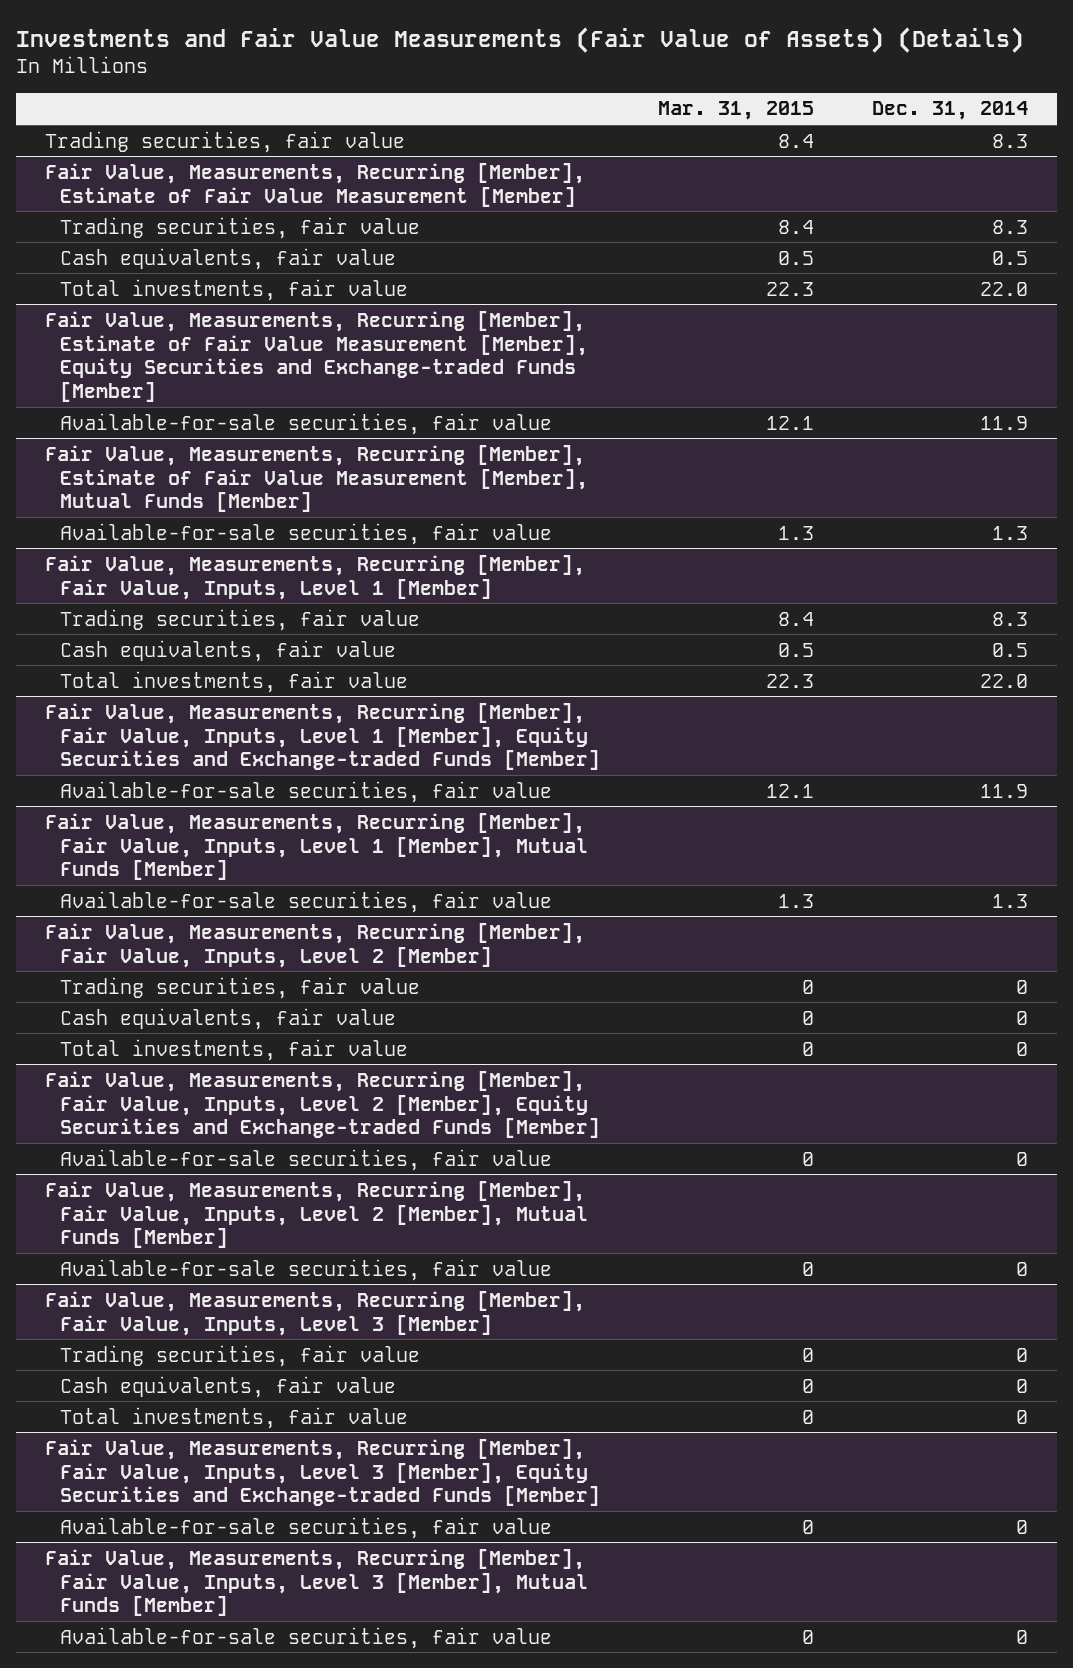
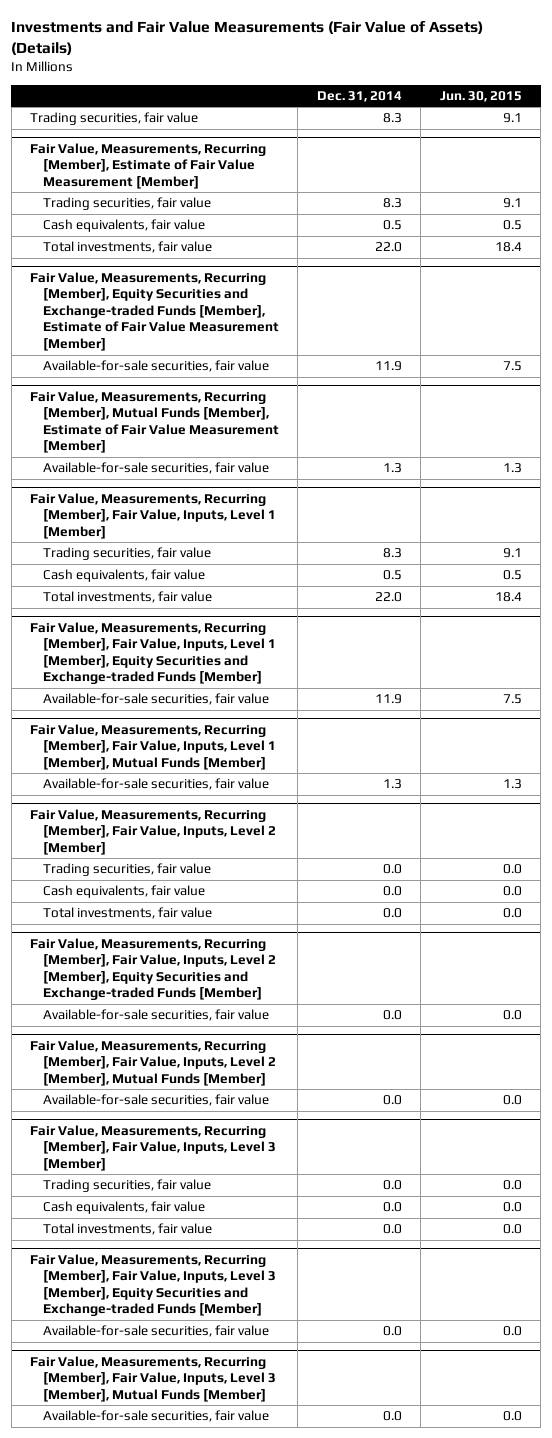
- | Mar. 31, 2015 | Dec. 31, 2014
+ | Dec. 31, 2014 | Jun. 30, 2015
- Fair Value, Measurements, Recurring [Member], Estimate of Fair Value Measurement [Member], Equity Securities and Exchange-traded Funds [Member]
+ Fair Value, Measurements, Recurring [Member], Equity Securities and Exchange-traded Funds [Member], Estimate of Fair Value Measurement [Member]
- Fair Value, Measurements, Recurring [Member], Estimate of Fair Value Measurement [Member], Mutual Funds [Member]
+ Fair Value, Measurements, Recurring [Member], Mutual Funds [Member], Estimate of Fair Value Measurement [Member]
@ Fair Value, Measurements, Recurring [Member], Fair Value, Inputs, Level 2 [Member]
- Trading securities, fair value | 0 | 0
- Cash equivalents, fair value | 0 | 0
- Total investments, fair value | 0 | 0
+ Trading securities, fair value | 0.0 | 0.0
+ Cash equivalents, fair value | 0.0 | 0.0
+ Total investments, fair value | 0.0 | 0.0
@ Fair Value, Measurements, Recurring [Member], Fair Value, Inputs, Level 2 [Member], Equity Securities and Exchange-traded Funds [Member]
- Available-for-sale securities, fair value | 0 | 0
+ Available-for-sale securities, fair value | 0.0 | 0.0
@ Fair Value, Measurements, Recurring [Member], Fair Value, Inputs, Level 2 [Member], Mutual Funds [Member]
- Available-for-sale securities, fair value | 0 | 0
+ Available-for-sale securities, fair value | 0.0 | 0.0
@ Fair Value, Measurements, Recurring [Member], Fair Value, Inputs, Level 3 [Member]
- Trading securities, fair value | 0 | 0
- Cash equivalents, fair value | 0 | 0
- Total investments, fair value | 0 | 0
+ Trading securities, fair value | 0.0 | 0.0
+ Cash equivalents, fair value | 0.0 | 0.0
+ Total investments, fair value | 0.0 | 0.0
@ Fair Value, Measurements, Recurring [Member], Fair Value, Inputs, Level 3 [Member], Equity Securities and Exchange-traded Funds [Member]
- Available-for-sale securities, fair value | 0 | 0
+ Available-for-sale securities, fair value | 0.0 | 0.0
@ Fair Value, Measurements, Recurring [Member], Fair Value, Inputs, Level 3 [Member], Mutual Funds [Member]
- Available-for-sale securities, fair value | 0 | 0
+ Available-for-sale securities, fair value | 0.0 | 0.0

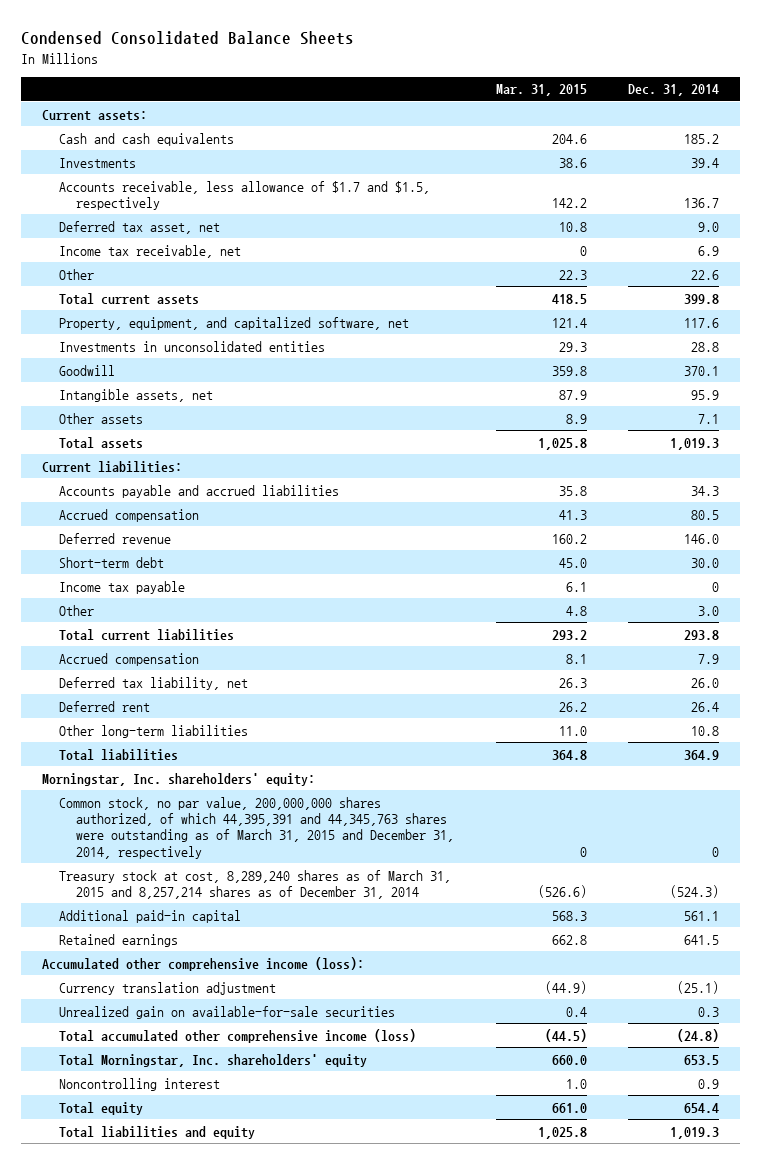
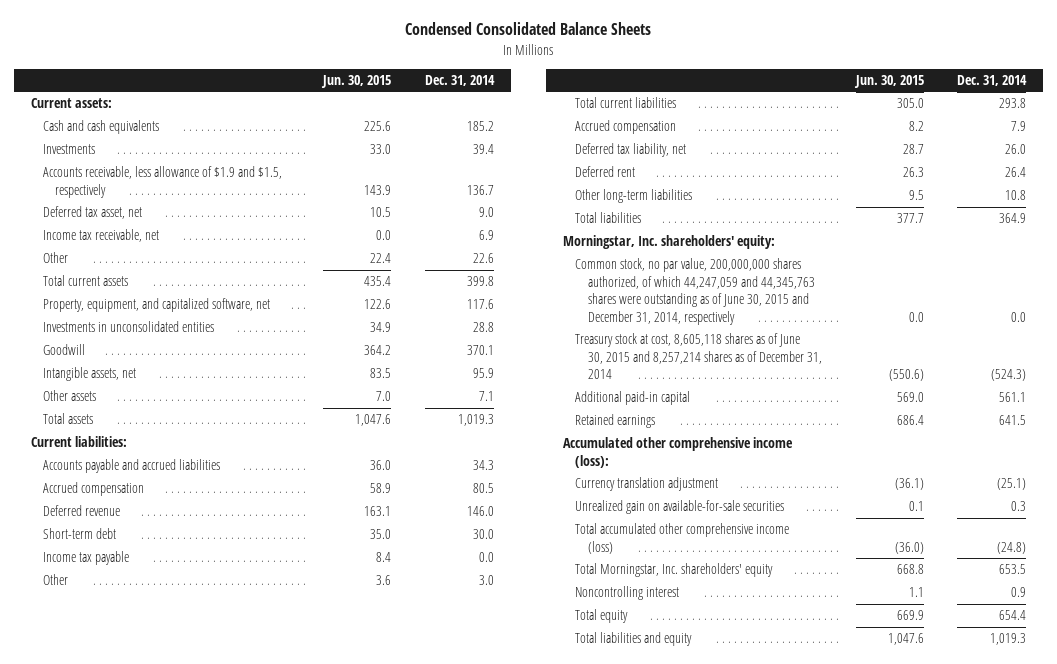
- | Mar. 31, 2015 | Dec. 31, 2014
+ | Jun. 30, 2015 | Dec. 31, 2014
- Accounts receivable, less allowance of $1.7 and $1.5, respectively | 142.2 | 136.7
+ Accounts receivable, less allowance of $1.9 and $1.5, respectively | 143.9 | 136.7
- Income tax payable | 6.1 | 0
+ Income tax payable | 8.4 | 0.0
- Common stock, no par value, 200,000,000 shares authorized, of which 44,395,391 and 44,345,763 shares were outstanding as of March 31, 2015 and December 31, 2014, respectively | 0 | 0
- Treasury stock at cost, 8,289,240 shares as of March 31, 2015 and 8,257,214 shares as of December 31, 2014 | (526.6) | (524.3)
+ Common stock, no par value, 200,000,000 shares authorized, of which 44,247,059 and 44,345,763 shares were outstanding as of June 30, 2015 and December 31, 2014, respectively | 0.0 | 0.0
+ Treasury stock at cost, 8,605,118 shares as of June 30, 2015 and 8,257,214 shares as of December 31, 2014 | (550.6) | (524.3)

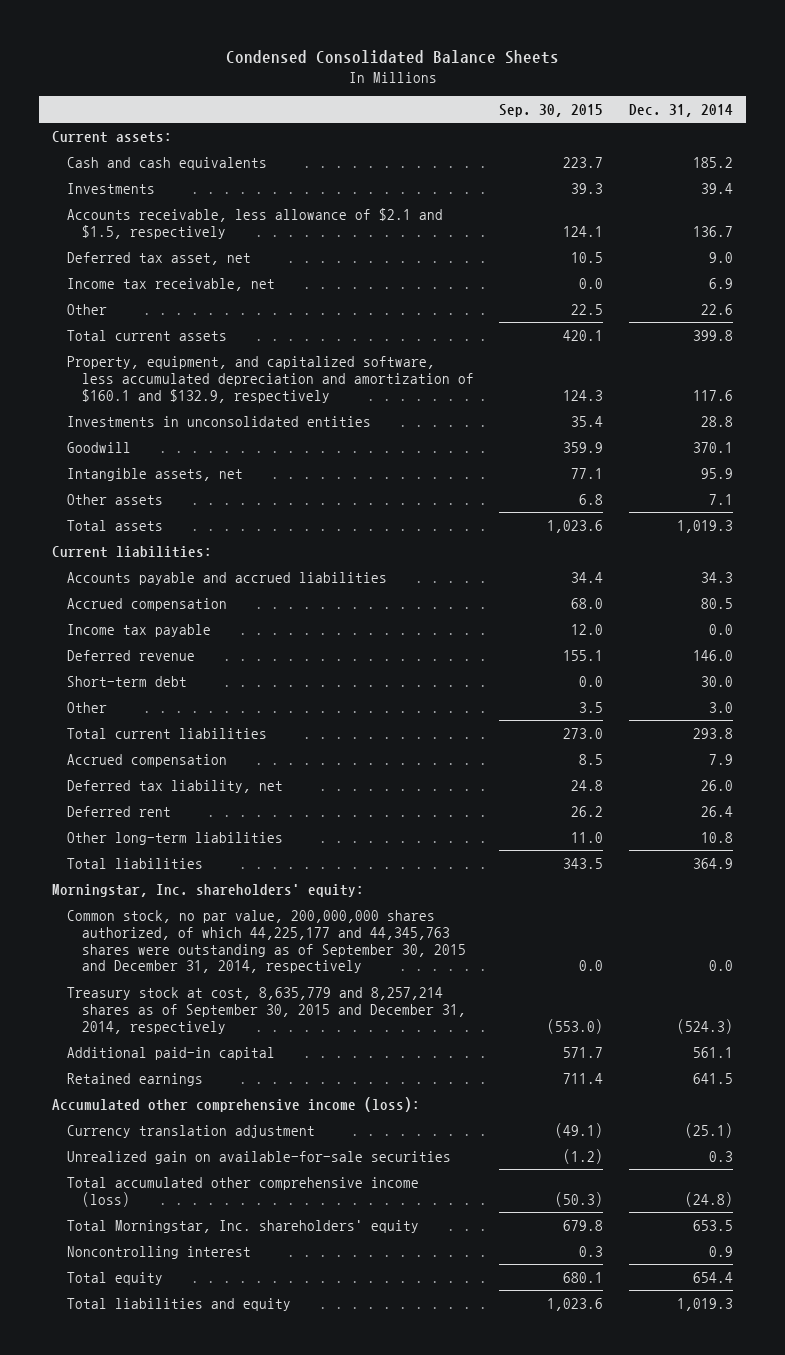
- | Jun. 30, 2015 | Dec. 31, 2014
+ | Sep. 30, 2015 | Dec. 31, 2014
- Accounts receivable, less allowance of $1.9 and $1.5, respectively | 143.9 | 136.7
+ Accounts receivable, less allowance of $2.1 and $1.5, respectively | 124.1 | 136.7
- Property, equipment, and capitalized software, net | 122.6 | 117.6
+ Property, equipment, and capitalized software, less accumulated depreciation and amortization of $160.1 and $132.9, respectively | 124.3 | 117.6
moved up: Income tax payable | 12.0 | 0.0
- Common stock, no par value, 200,000,000 shares authorized, of which 44,247,059 and 44,345,763 shares were outstanding as of June 30, 2015 and December 31, 2014, respectively | 0.0 | 0.0
- Treasury stock at cost, 8,605,118 shares as of June 30, 2015 and 8,257,214 shares as of December 31, 2014 | (550.6) | (524.3)
+ Common stock, no par value, 200,000,000 shares authorized, of which 44,225,177 and 44,345,763 shares were outstanding as of September 30, 2015 and December 31, 2014, respectively | 0.0 | 0.0
+ Treasury stock at cost, 8,635,779 and 8,257,214 shares as of September 30, 2015 and December 31, 2014, respectively | (553.0) | (524.3)

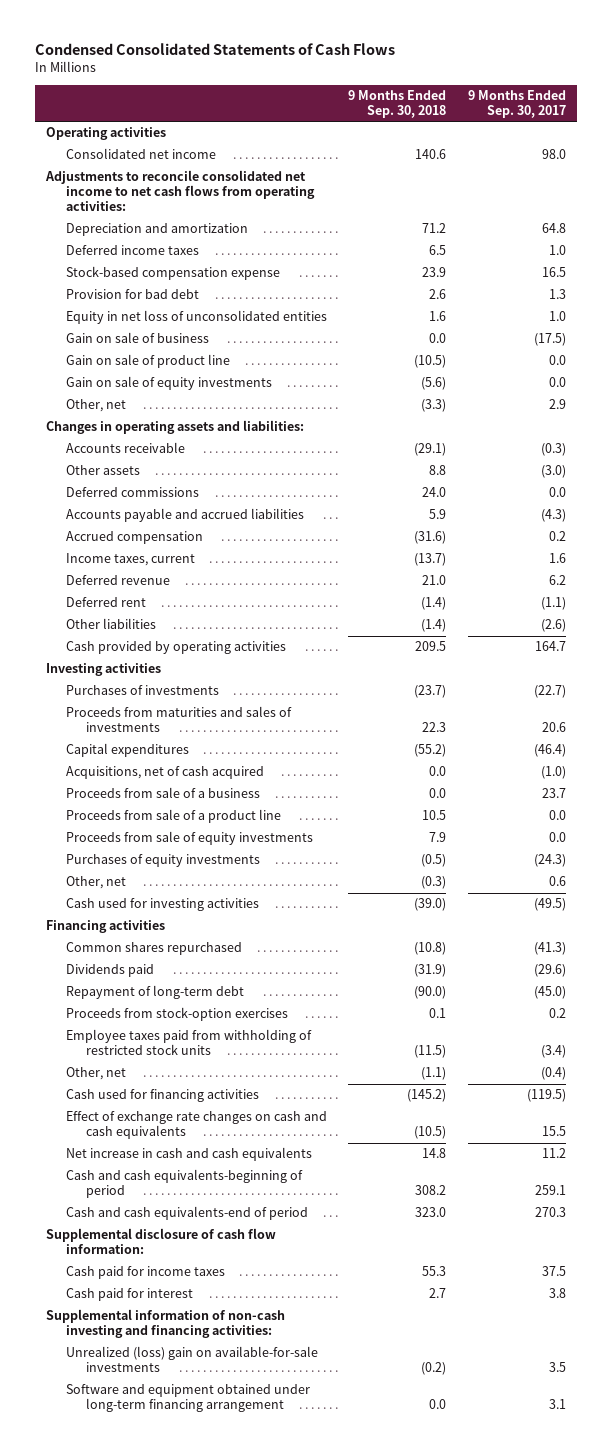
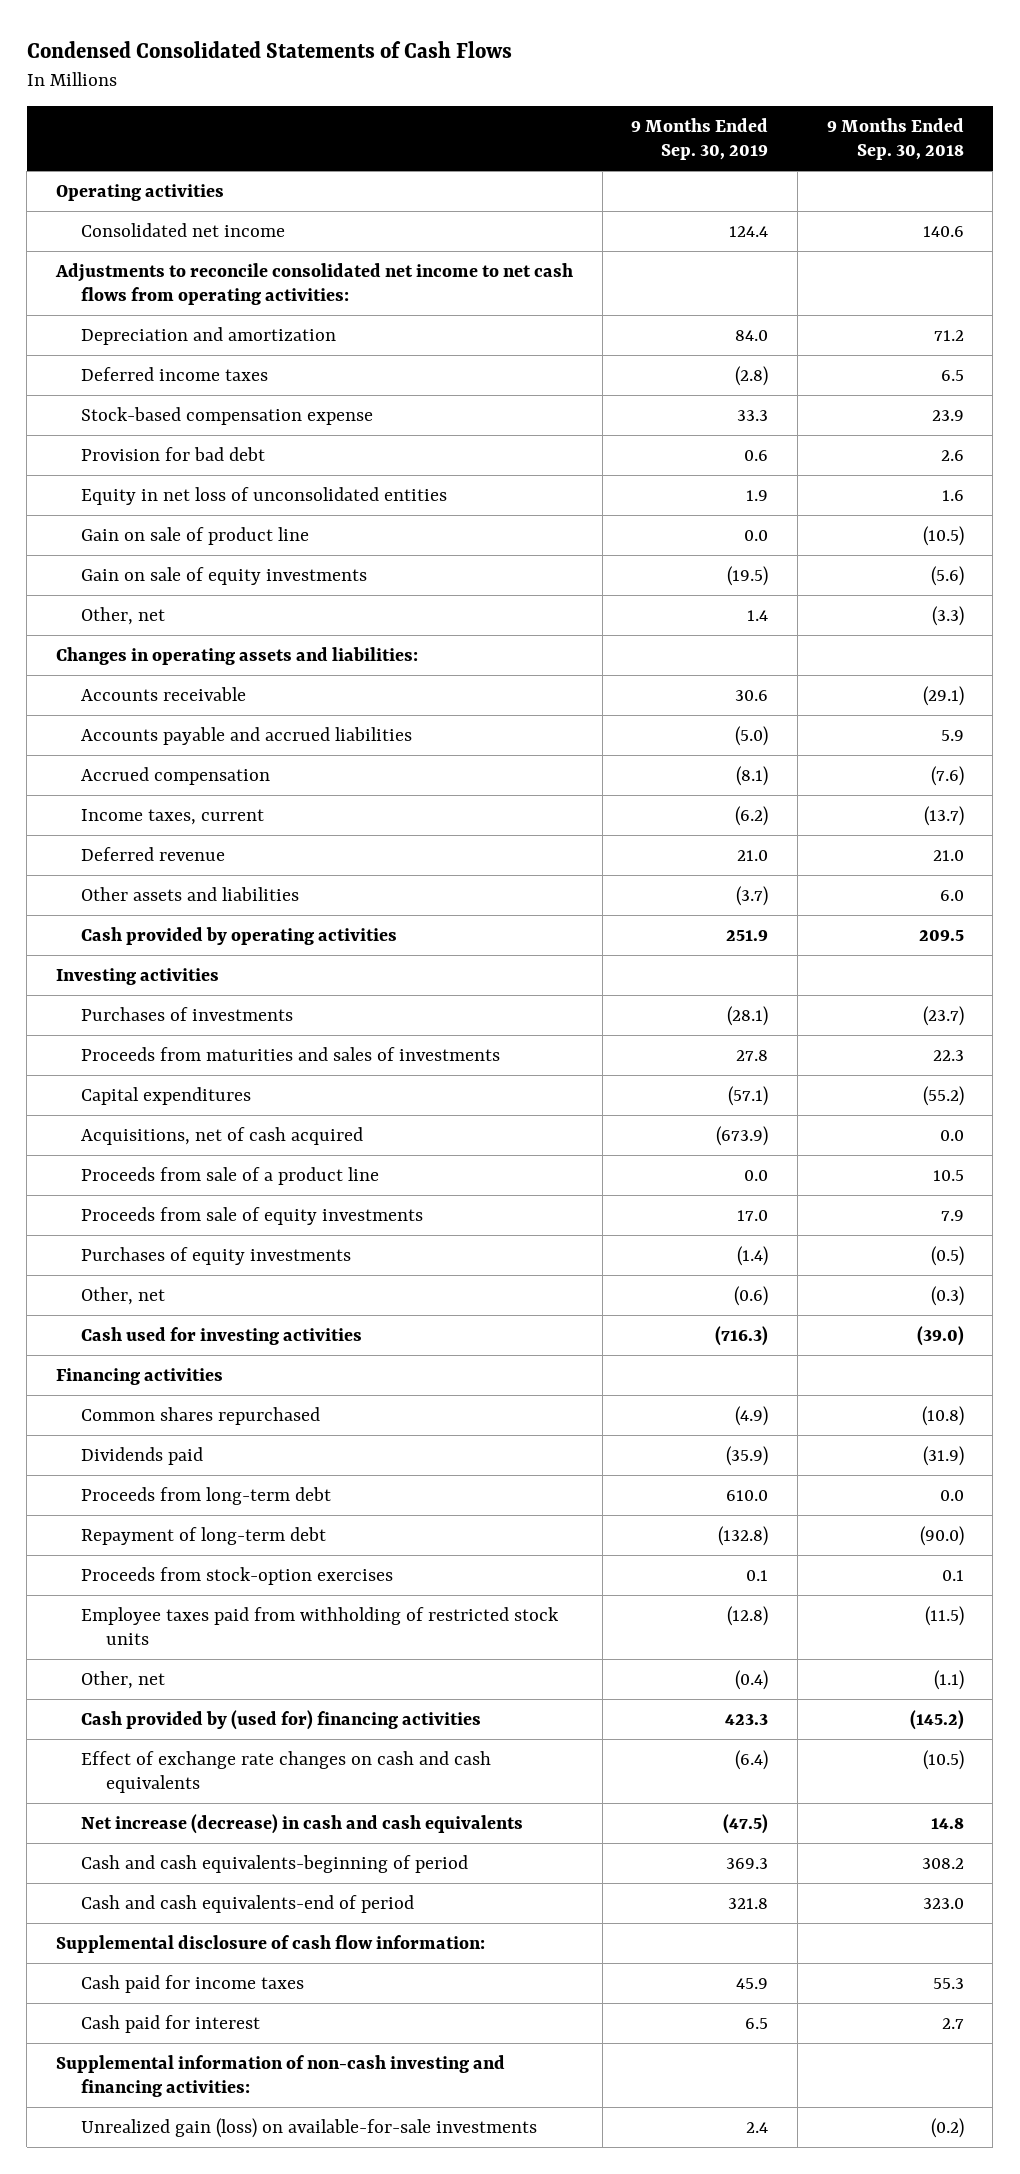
- | 9 Months Ended Sep. 30, 2018 | 9 Months Ended Sep. 30, 2017
+ | 9 Months Ended Sep. 30, 2019 | 9 Months Ended Sep. 30, 2018
- Gain on sale of business | 0.0 | (17.5)
- Other assets | 8.8 | (3.0)
- Deferred commissions | 24.0 | 0.0
- Accrued compensation | (31.6) | 0.2
+ Accrued compensation | (8.1) | (7.6)
- Deferred rent | (1.4) | (1.1)
- Other liabilities | (1.4) | (2.6)
+ Other assets and liabilities | (3.7) | 6.0
- Proceeds from sale of a business | 0.0 | 23.7
+ Proceeds from long-term debt | 610.0 | 0.0
- Cash used for financing activities | (145.2) | (119.5)
+ Cash provided by (used for) financing activities | 423.3 | (145.2)
- Net increase in cash and cash equivalents | 14.8 | 11.2
+ Net increase (decrease) in cash and cash equivalents | (47.5) | 14.8
- Unrealized (loss) gain on available-for-sale investments | (0.2) | 3.5
- Software and equipment obtained under long-term financing arrangement | 0.0 | 3.1
+ Unrealized gain (loss) on available-for-sale investments | 2.4 | (0.2)

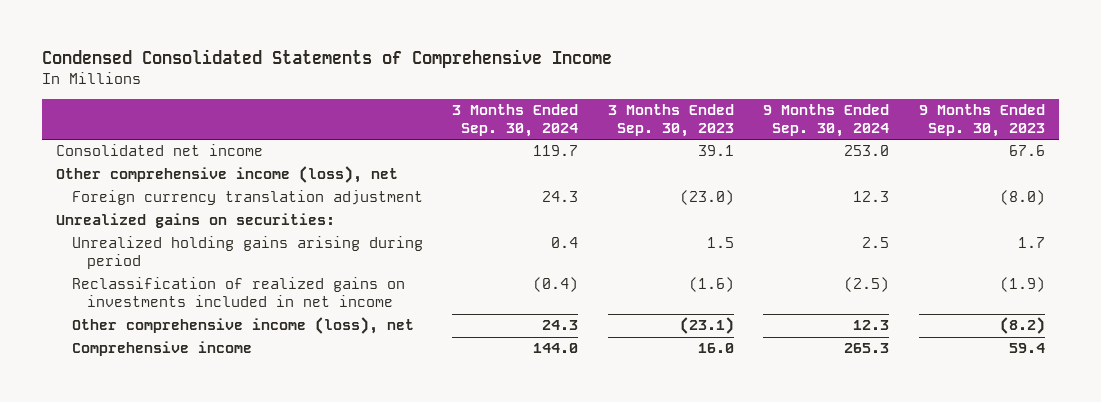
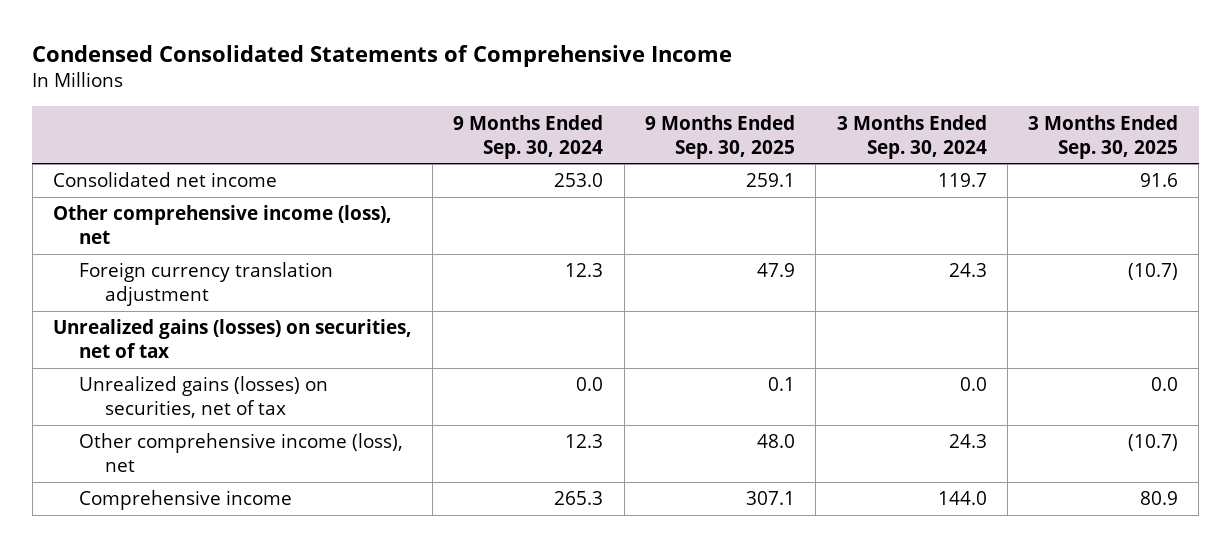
- | 3 Months Ended Sep. 30, 2024 | 3 Months Ended Sep. 30, 2023 | 9 Months Ended Sep. 30, 2024 | 9 Months Ended Sep. 30, 2023
+ | 9 Months Ended Sep. 30, 2024 | 9 Months Ended Sep. 30, 2025 | 3 Months Ended Sep. 30, 2024 | 3 Months Ended Sep. 30, 2025
- Unrealized gains on securities:
- Unrealized holding gains arising during period | 0.4 | 1.5 | 2.5 | 1.7
- Reclassification of realized gains on investments included in net income | (0.4) | (1.6) | (2.5) | (1.9)
+ Unrealized gains (losses) on securities, net of tax
+ Unrealized gains (losses) on securities, net of tax | 0.0 | 0.1 | 0.0 | 0.0

